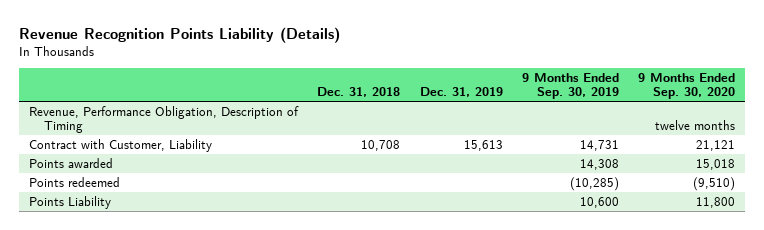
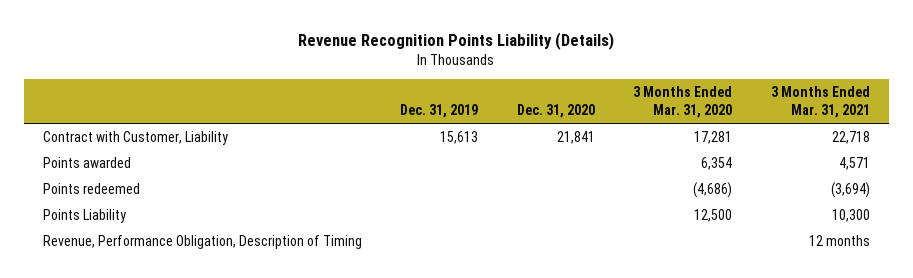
- | Dec. 31, 2018 | Dec. 31, 2019 | 9 Months Ended Sep. 30, 2019 | 9 Months Ended Sep. 30, 2020
+ | Dec. 31, 2019 | Dec. 31, 2020 | 3 Months Ended Mar. 31, 2020 | 3 Months Ended Mar. 31, 2021
moved down: Revenue, Performance Obligation, Description of Timing | | | | 12 months

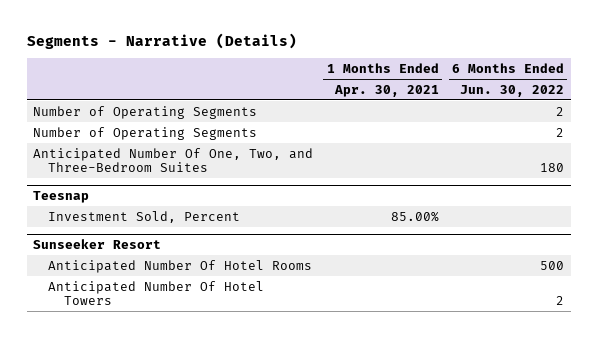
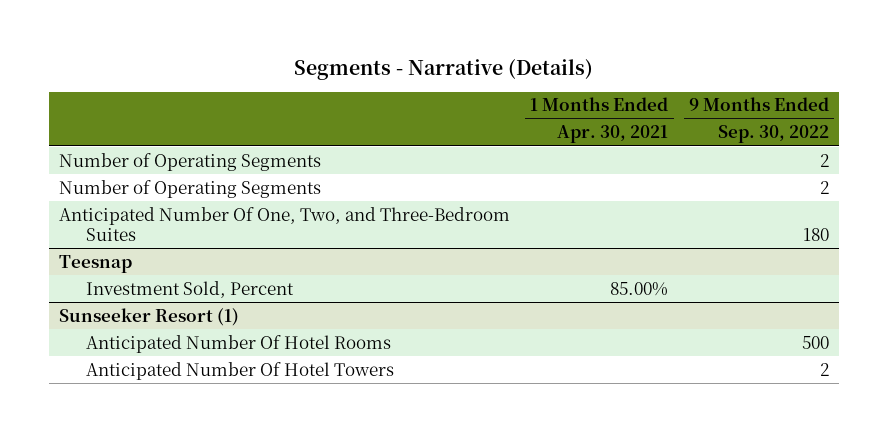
- | 1 Months Ended Apr. 30, 2021 | 6 Months Ended Jun. 30, 2022
+ | 1 Months Ended Apr. 30, 2021 | 9 Months Ended Sep. 30, 2022
- Sunseeker Resort
+ Sunseeker Resort (1)

